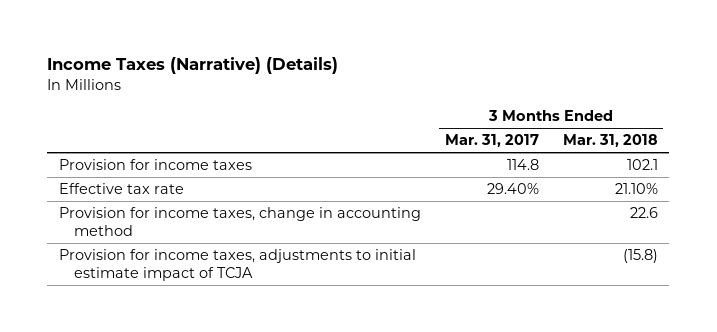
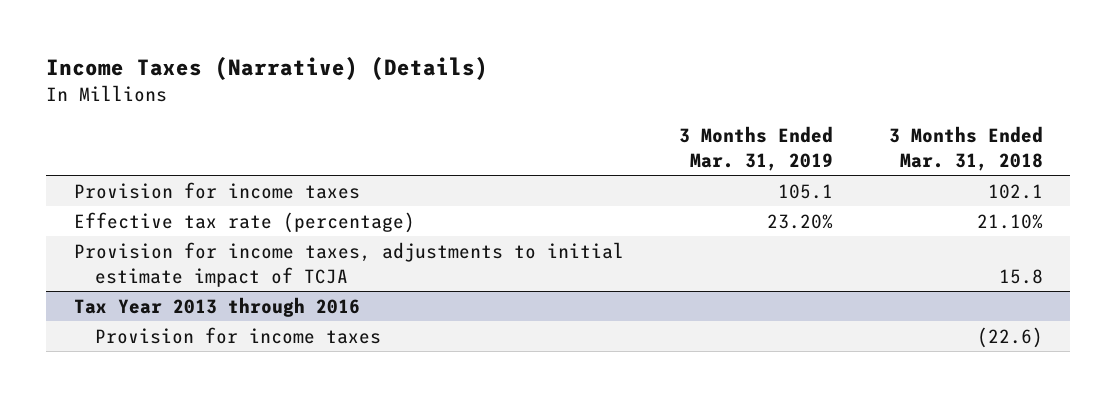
- | 3 Months Ended Mar. 31, 2017 | 3 Months Ended Mar. 31, 2018
+ | 3 Months Ended Mar. 31, 2019 | 3 Months Ended Mar. 31, 2018
- Effective tax rate | 29.40% | 21.10%
- Provision for income taxes, change in accounting method | | 22.6
- Provision for income taxes, adjustments to initial estimate impact of TCJA | | (15.8)
+ Effective tax rate (percentage) | 23.20% | 21.10%
+ Provision for income taxes, adjustments to initial estimate impact of TCJA | | 15.8
+ Tax Year 2013 through 2016
+ Provision for income taxes | | (22.6)

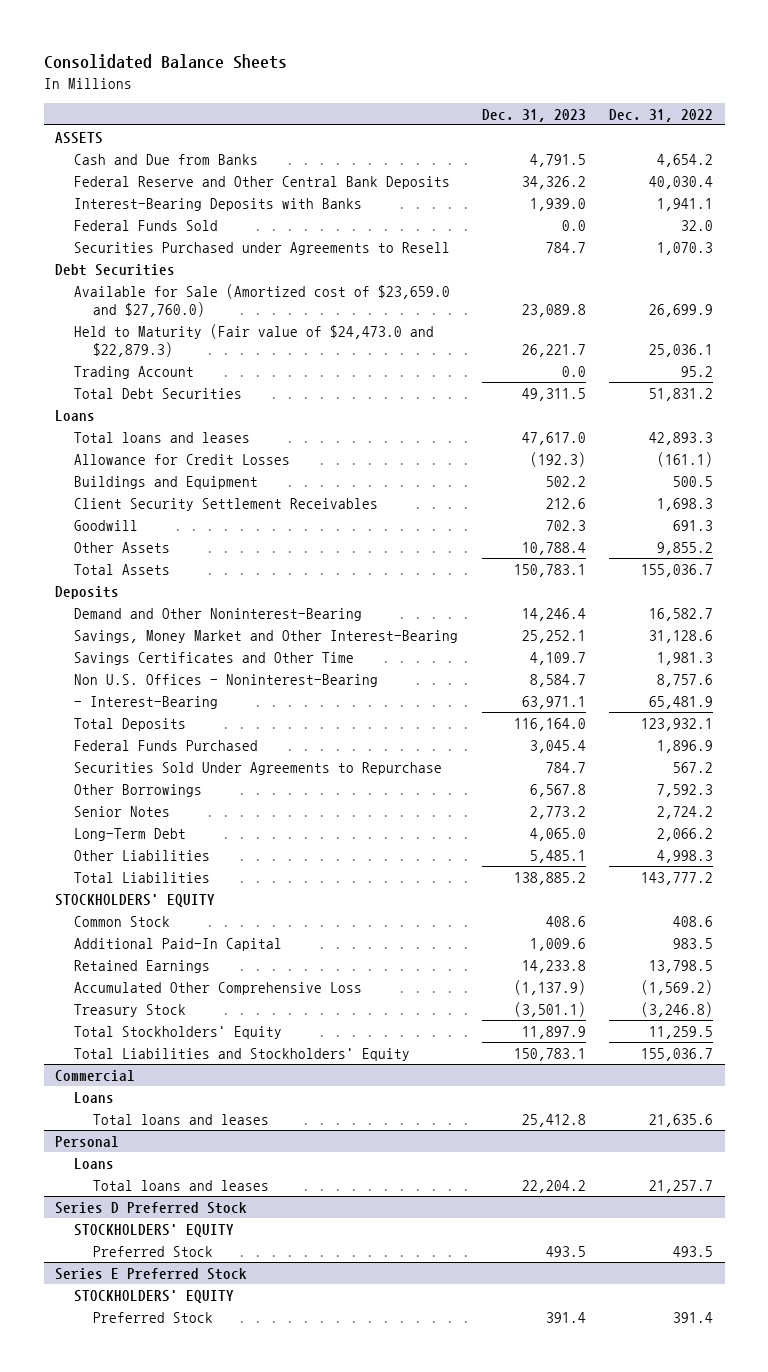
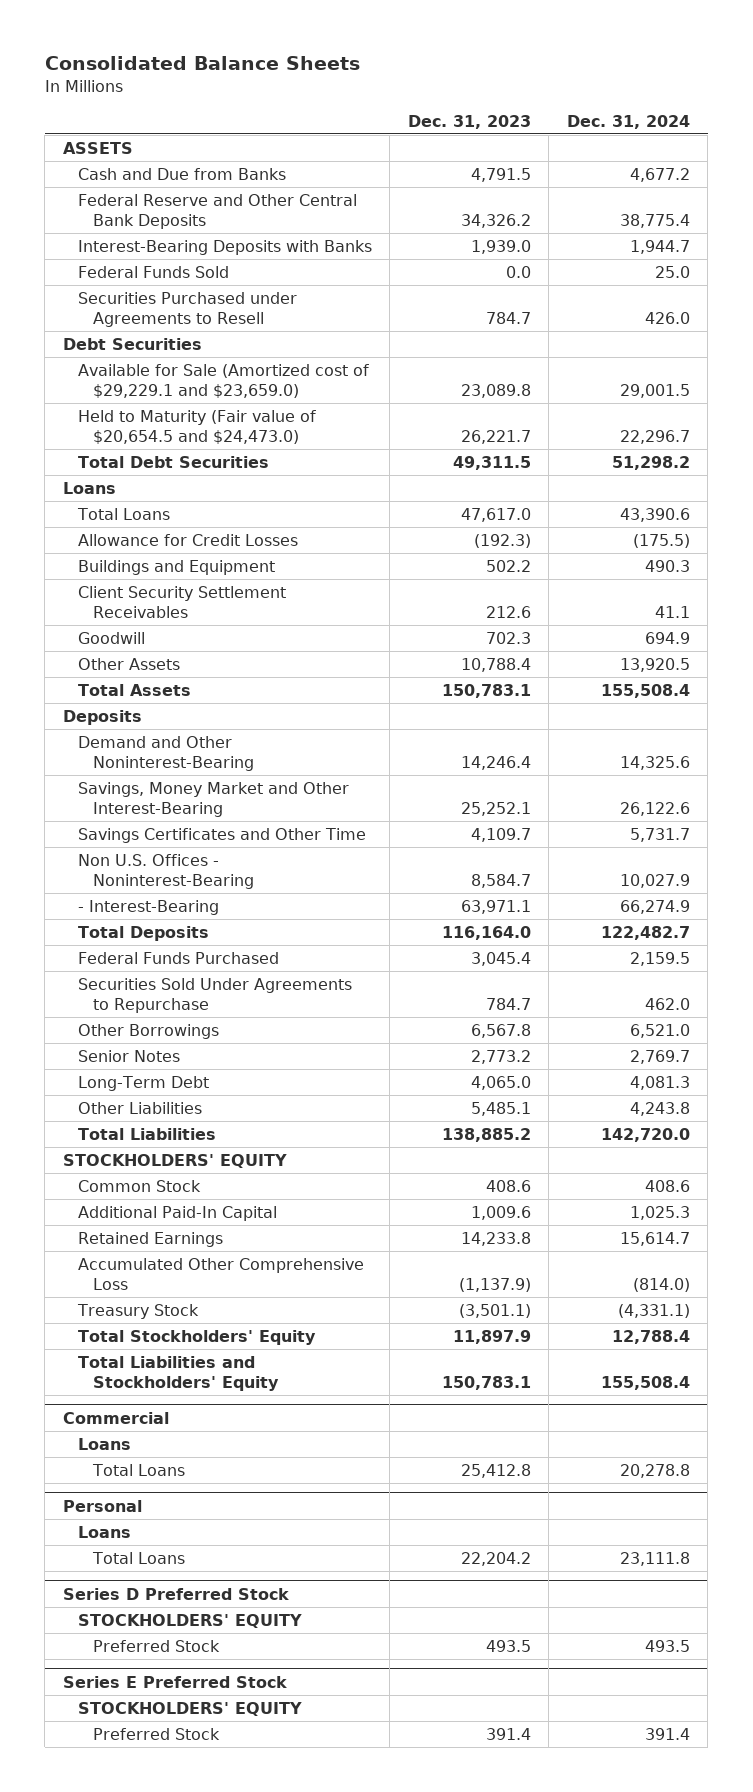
- | Dec. 31, 2023 | Dec. 31, 2022
+ | Dec. 31, 2023 | Dec. 31, 2024
- Available for Sale (Amortized cost of $23,659.0 and $27,760.0) | 23,089.8 | 26,699.9
- Held to Maturity (Fair value of $24,473.0 and $22,879.3) | 26,221.7 | 25,036.1
- Trading Account | 0.0 | 95.2
+ Available for Sale (Amortized cost of $29,229.1 and $23,659.0) | 23,089.8 | 29,001.5
+ Held to Maturity (Fair value of $20,654.5 and $24,473.0) | 26,221.7 | 22,296.7
- Total loans and leases | 47,617.0 | 42,893.3
+ Total Loans | 47,617.0 | 43,390.6
@ Commercial
- Total loans and leases | 25,412.8 | 21,635.6
+ Total Loans | 25,412.8 | 20,278.8
@ Personal
- Total loans and leases | 22,204.2 | 21,257.7
+ Total Loans | 22,204.2 | 23,111.8

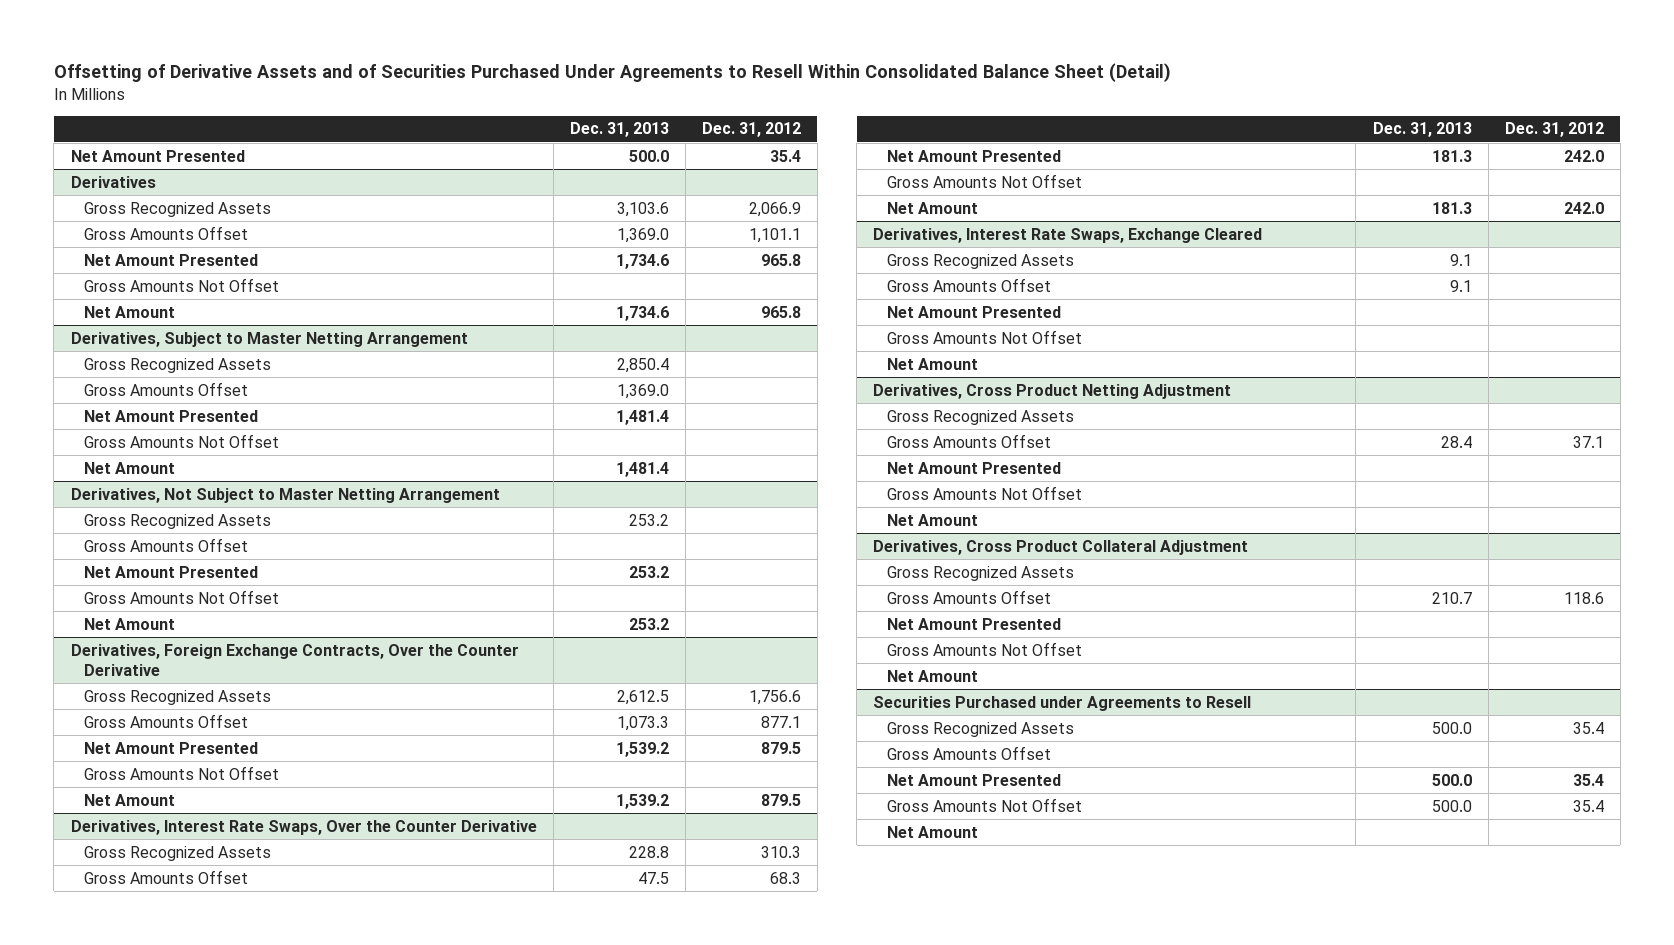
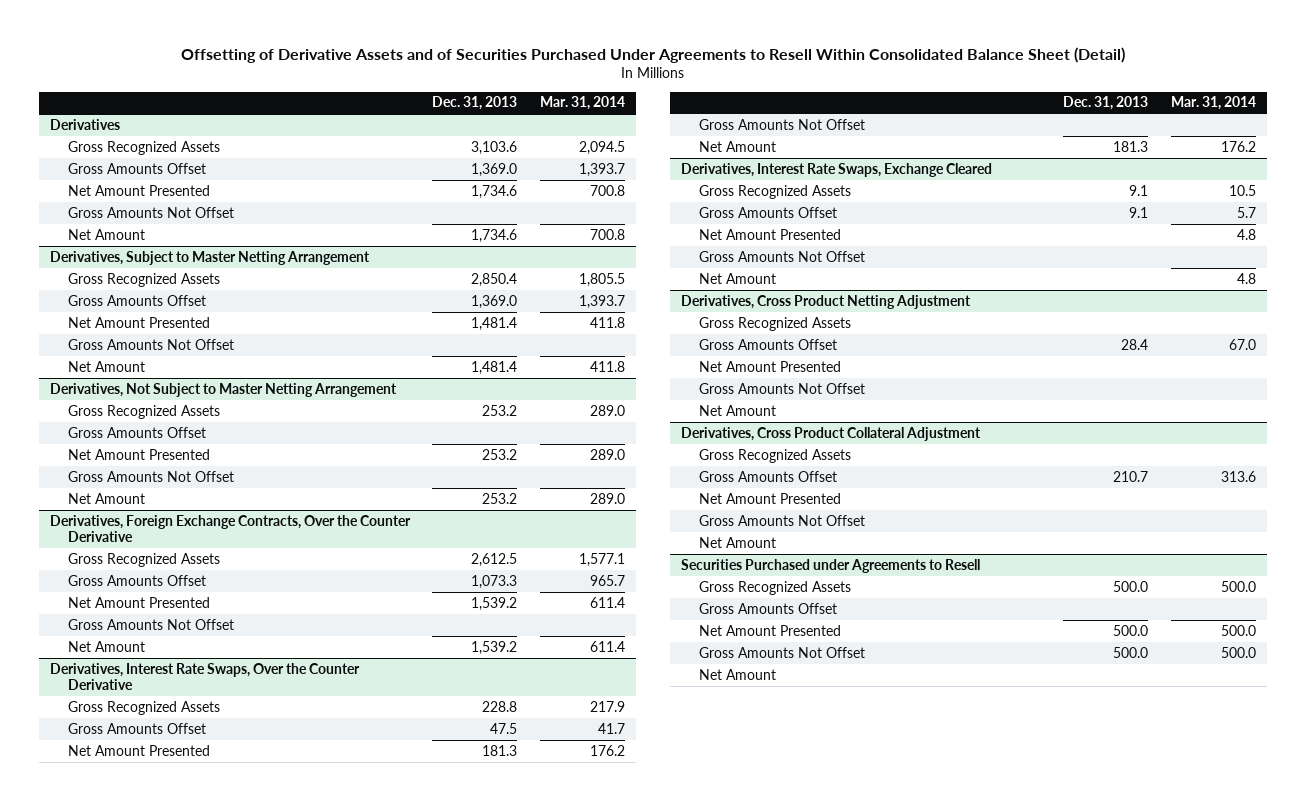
- | Dec. 31, 2013 | Dec. 31, 2012
+ | Dec. 31, 2013 | Mar. 31, 2014
- Net Amount Presented | 500.0 | 35.4

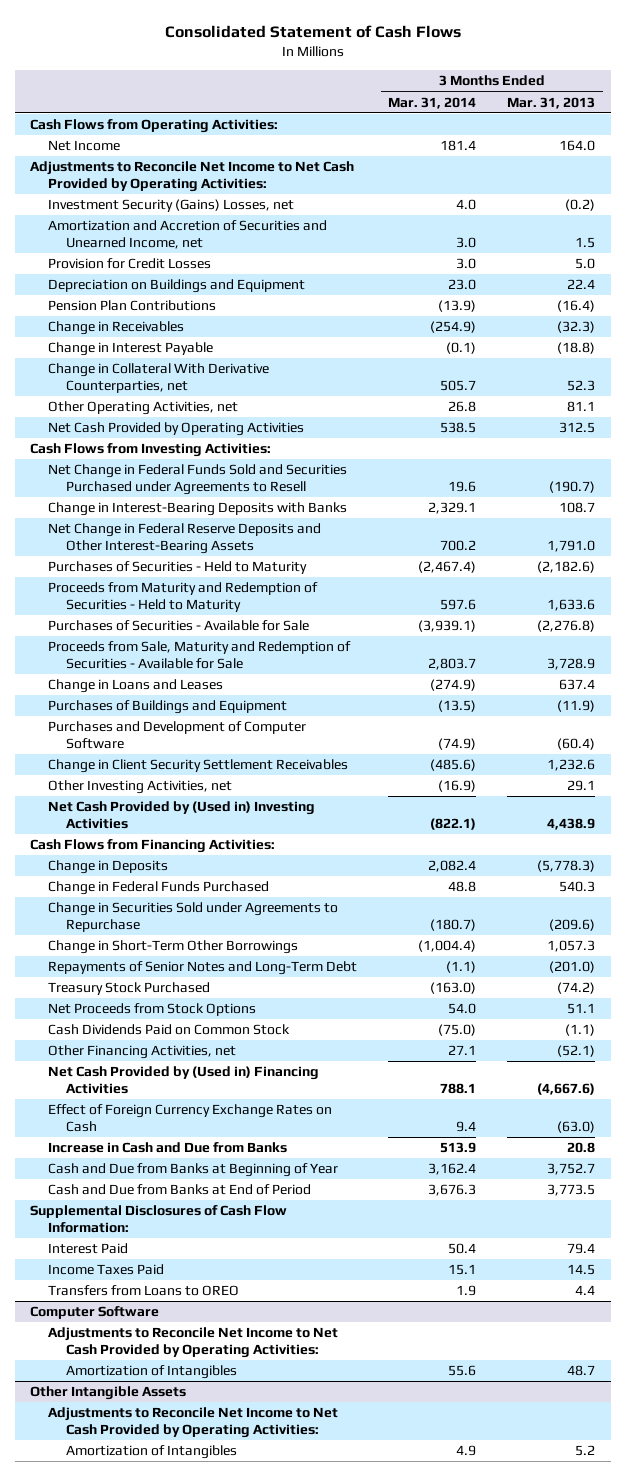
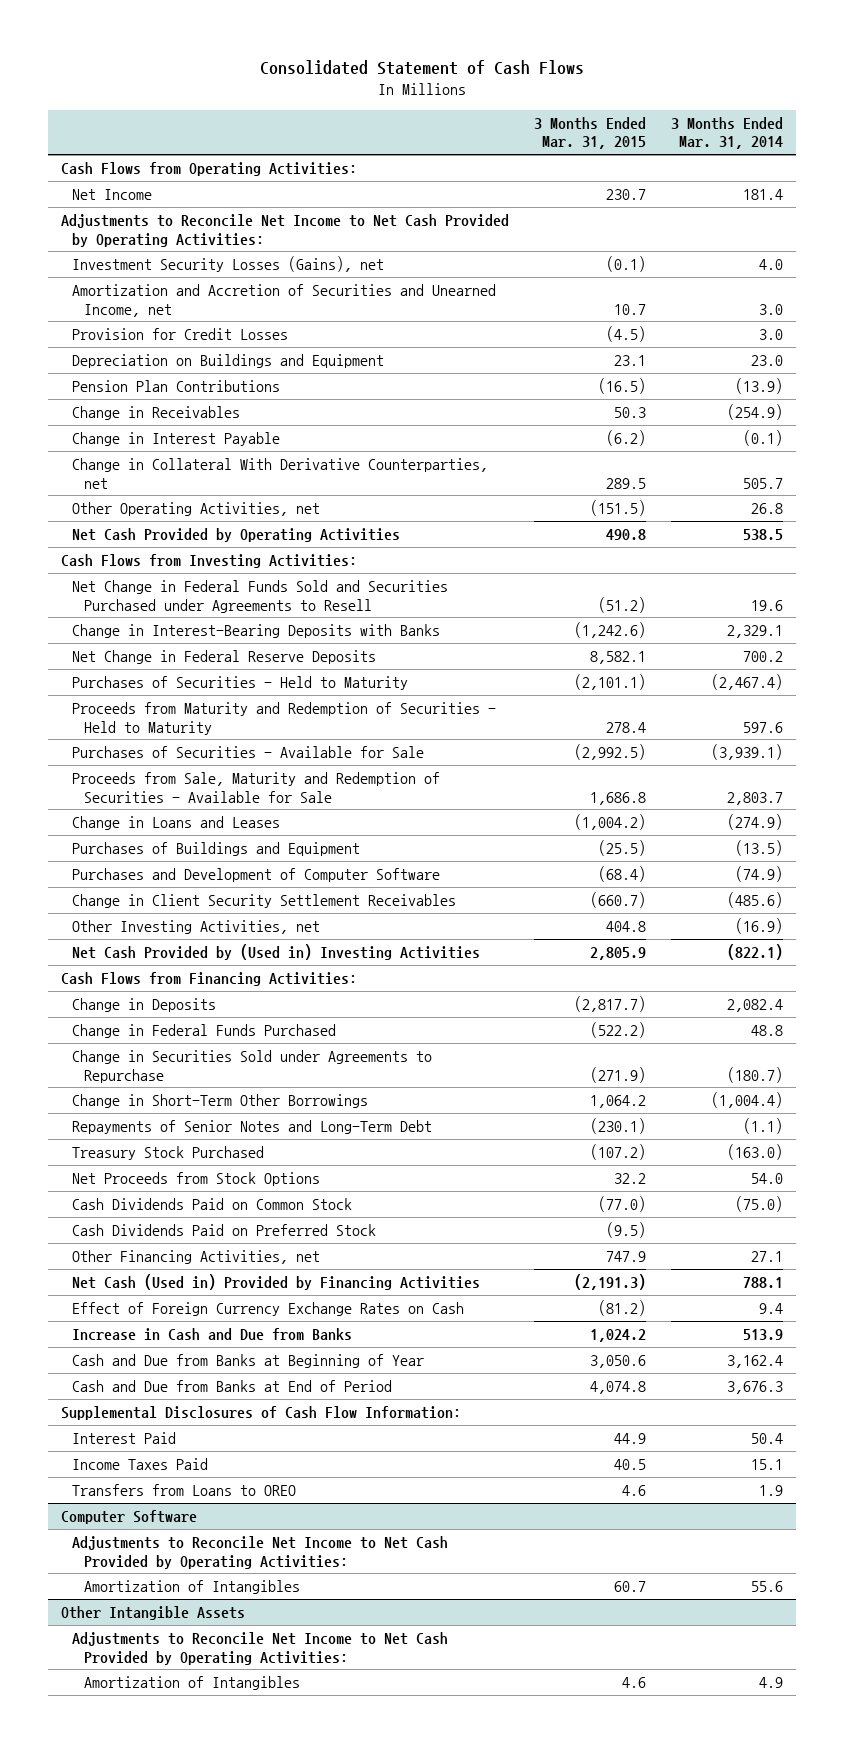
- | 3 Months Ended Mar. 31, 2014 | 3 Months Ended Mar. 31, 2013
+ | 3 Months Ended Mar. 31, 2015 | 3 Months Ended Mar. 31, 2014
- Investment Security (Gains) Losses, net | 4.0 | (0.2)
+ Investment Security Losses (Gains), net | (0.1) | 4.0
- Net Change in Federal Reserve Deposits and Other Interest-Bearing Assets | 700.2 | 1,791.0
+ Net Change in Federal Reserve Deposits | 8,582.1 | 700.2
+ Cash Dividends Paid on Preferred Stock | (9.5) |
- Net Cash Provided by (Used in) Financing Activities | 788.1 | (4,667.6)
+ Net Cash (Used in) Provided by Financing Activities | (2,191.3) | 788.1

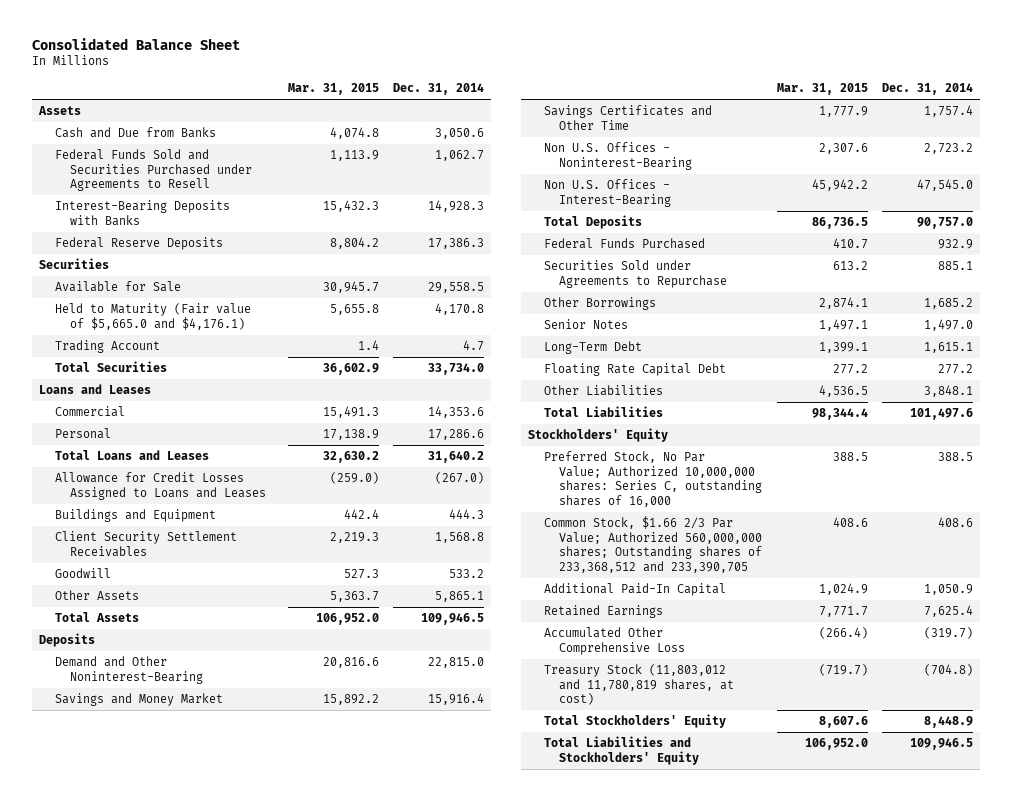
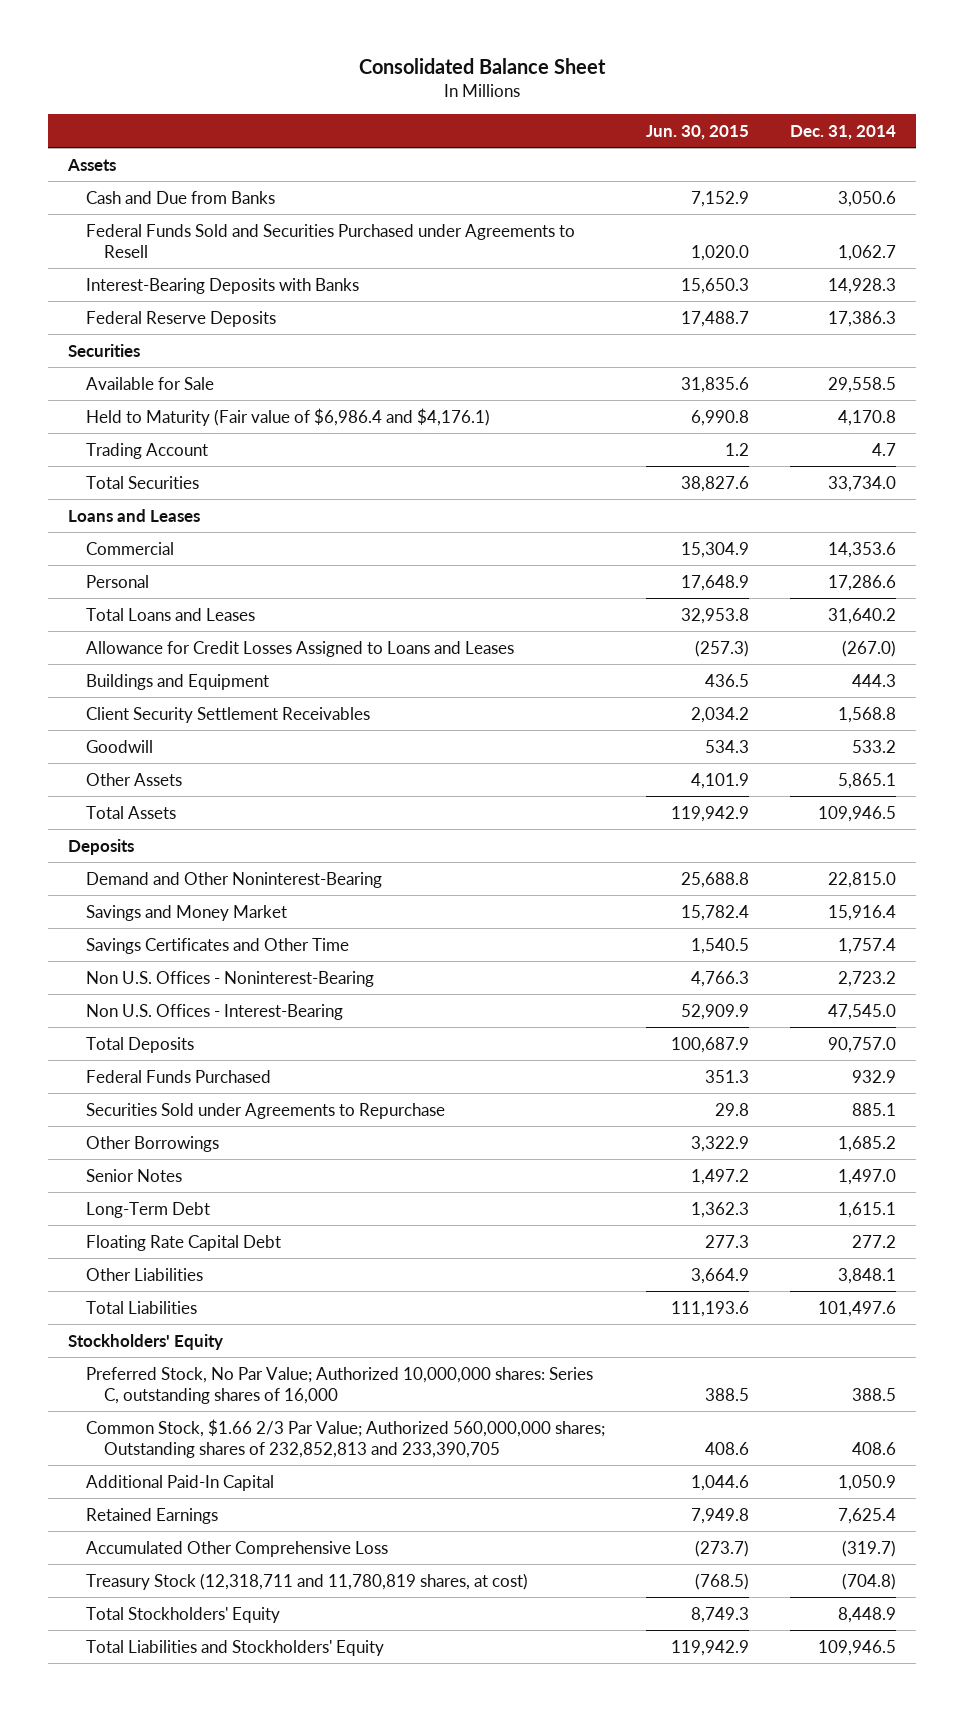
- | Mar. 31, 2015 | Dec. 31, 2014
+ | Jun. 30, 2015 | Dec. 31, 2014
- Held to Maturity (Fair value of $5,665.0 and $4,176.1) | 5,655.8 | 4,170.8
+ Held to Maturity (Fair value of $6,986.4 and $4,176.1) | 6,990.8 | 4,170.8
- Common Stock, $1.66 2/3 Par Value; Authorized 560,000,000 shares; Outstanding shares of 233,368,512 and 233,390,705 | 408.6 | 408.6
+ Common Stock, $1.66 2/3 Par Value; Authorized 560,000,000 shares; Outstanding shares of 232,852,813 and 233,390,705 | 408.6 | 408.6
- Treasury Stock (11,803,012 and 11,780,819 shares, at cost) | (719.7) | (704.8)
+ Treasury Stock (12,318,711 and 11,780,819 shares, at cost) | (768.5) | (704.8)

